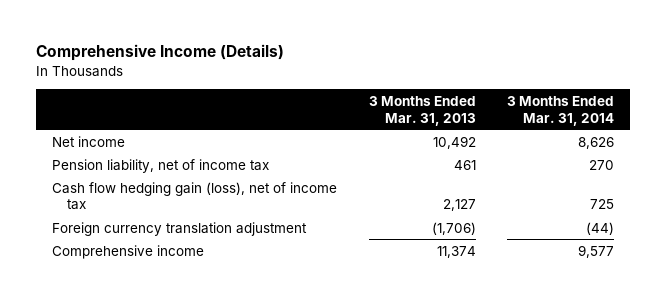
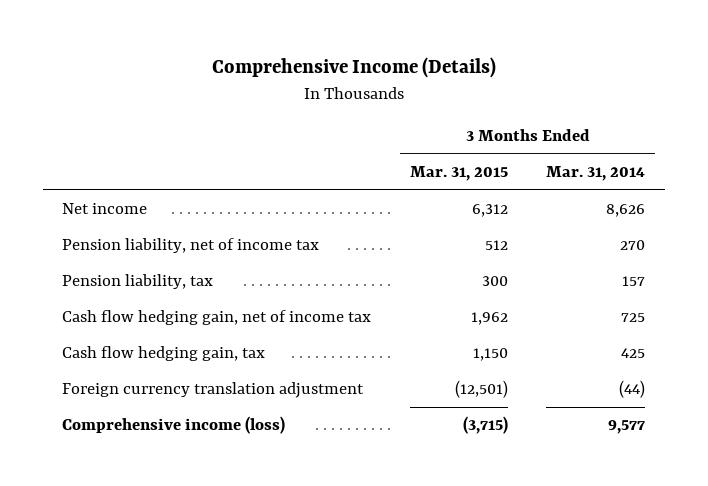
- | 3 Months Ended Mar. 31, 2013 | 3 Months Ended Mar. 31, 2014
+ | 3 Months Ended Mar. 31, 2015 | 3 Months Ended Mar. 31, 2014
- Cash flow hedging gain (loss), net of income tax | 2,127 | 725
+ Pension liability, tax | 300 | 157
+ Cash flow hedging gain, net of income tax | 1,962 | 725
+ Cash flow hedging gain, tax | 1,150 | 425
- Comprehensive income | 11,374 | 9,577
+ Comprehensive income (loss) | (3,715) | 9,577

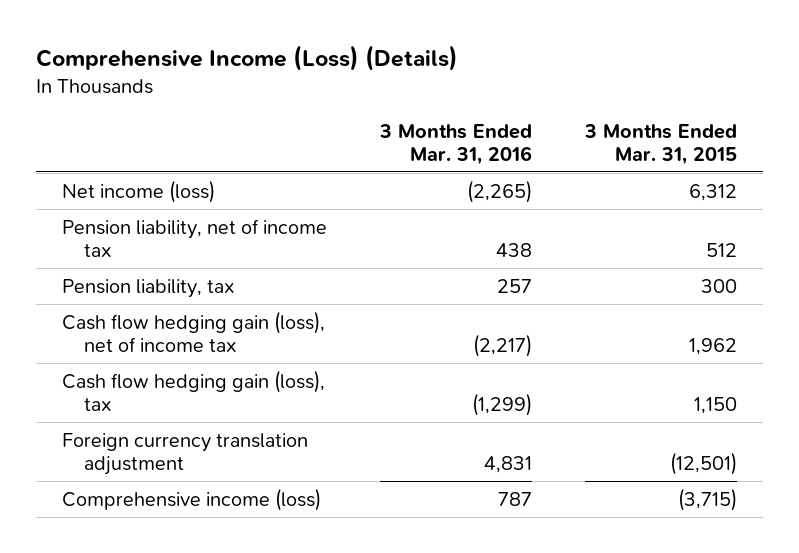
- Comprehensive Income (Details)
+ Comprehensive Income (Loss) (Details)
- | 3 Months Ended Mar. 31, 2015 | 3 Months Ended Mar. 31, 2014
+ | 3 Months Ended Mar. 31, 2016 | 3 Months Ended Mar. 31, 2015
- Net income | 6,312 | 8,626
+ Net income (loss) | (2,265) | 6,312
- Cash flow hedging gain, net of income tax | 1,962 | 725
- Cash flow hedging gain, tax | 1,150 | 425
+ Cash flow hedging gain (loss), net of income tax | (2,217) | 1,962
+ Cash flow hedging gain (loss), tax | (1,299) | 1,150

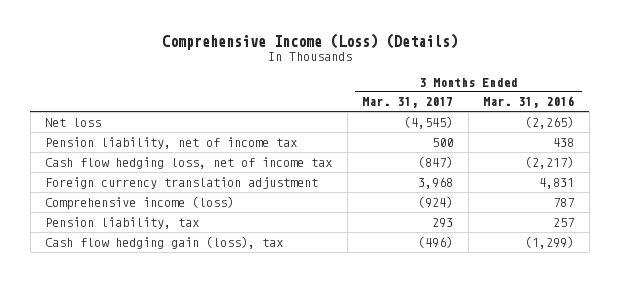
- | 3 Months Ended Mar. 31, 2016 | 3 Months Ended Mar. 31, 2015
+ | 3 Months Ended Mar. 31, 2017 | 3 Months Ended Mar. 31, 2016
- Net income (loss) | (2,265) | 6,312
+ Net loss | (4,545) | (2,265)
- Cash flow hedging gain (loss), net of income tax | (2,217) | 1,962
+ Cash flow hedging loss, net of income tax | (847) | (2,217)
moved down: Pension liability, tax | 293 | 257
moved down: Cash flow hedging gain (loss), tax | (496) | (1,299)

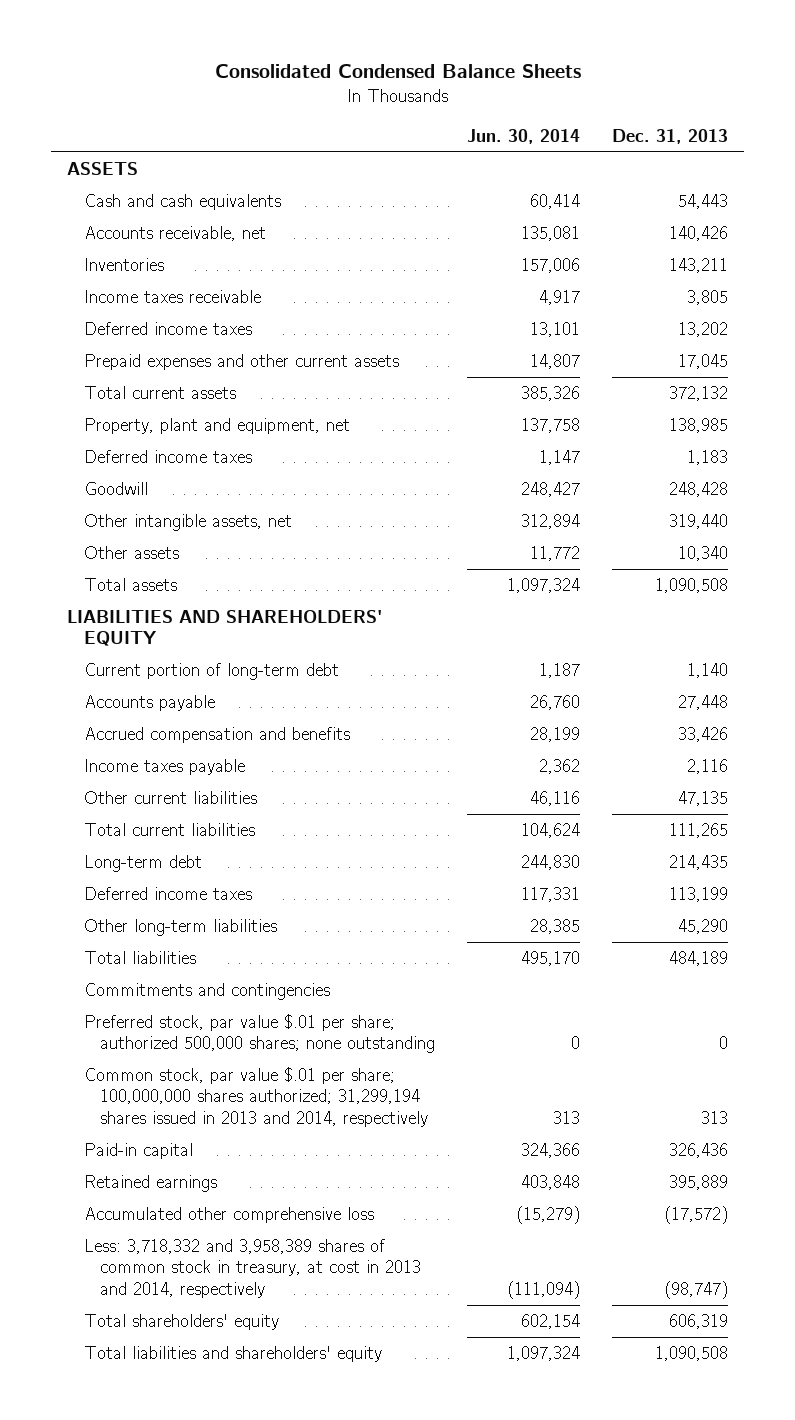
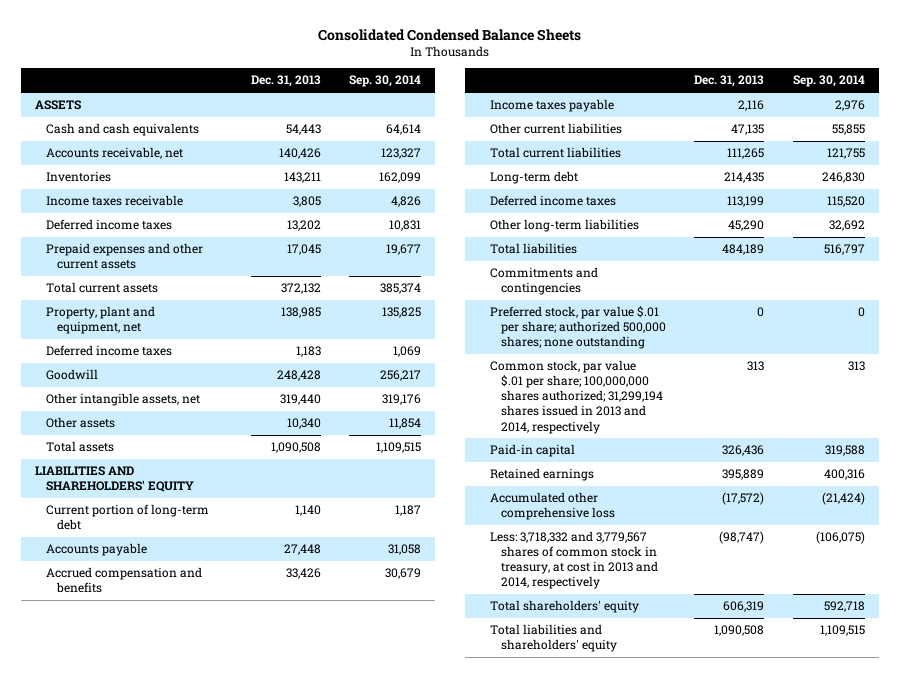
- | Jun. 30, 2014 | Dec. 31, 2013
+ | Dec. 31, 2013 | Sep. 30, 2014
- Less: 3,718,332 and 3,958,389 shares of common stock in treasury, at cost in 2013 and 2014, respectively | (111,094) | (98,747)
+ Less: 3,718,332 and 3,779,567 shares of common stock in treasury, at cost in 2013 and 2014, respectively | (98,747) | (106,075)

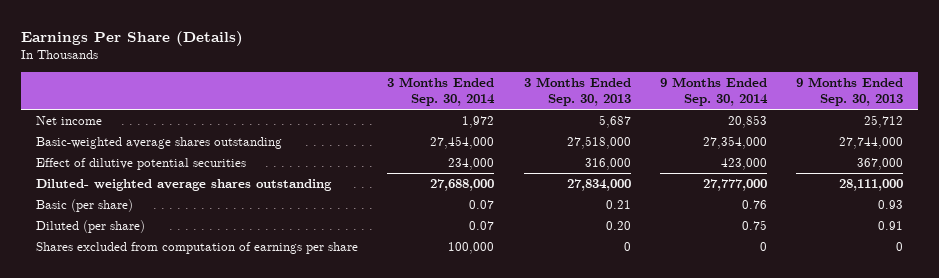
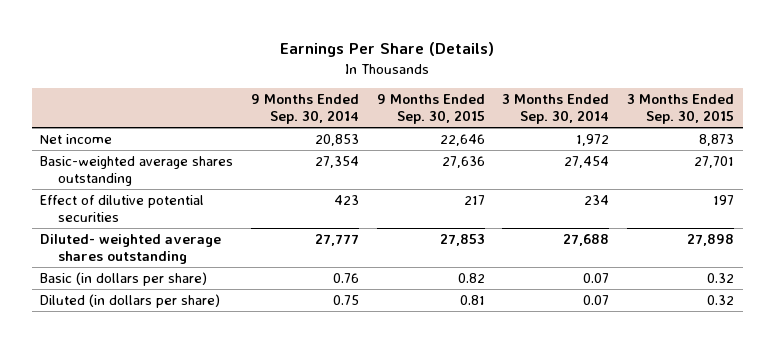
- | 3 Months Ended Sep. 30, 2014 | 3 Months Ended Sep. 30, 2013 | 9 Months Ended Sep. 30, 2014 | 9 Months Ended Sep. 30, 2013
+ | 9 Months Ended Sep. 30, 2014 | 9 Months Ended Sep. 30, 2015 | 3 Months Ended Sep. 30, 2014 | 3 Months Ended Sep. 30, 2015
- Basic-weighted average shares outstanding | 27,454,000 | 27,518,000 | 27,354,000 | 27,744,000
- Effect of dilutive potential securities | 234,000 | 316,000 | 423,000 | 367,000
- Diluted- weighted average shares outstanding | 27,688,000 | 27,834,000 | 27,777,000 | 28,111,000
- Basic (per share) | 0.07 | 0.21 | 0.76 | 0.93
- Diluted (per share) | 0.07 | 0.20 | 0.75 | 0.91
- Shares excluded from computation of earnings per share | 100,000 | 0 | 0 | 0
+ Basic-weighted average shares outstanding | 27,354 | 27,636 | 27,454 | 27,701
+ Effect of dilutive potential securities | 423 | 217 | 234 | 197
+ Diluted- weighted average shares outstanding | 27,777 | 27,853 | 27,688 | 27,898
+ Basic (in dollars per share) | 0.76 | 0.82 | 0.07 | 0.32
+ Diluted (in dollars per share) | 0.75 | 0.81 | 0.07 | 0.32

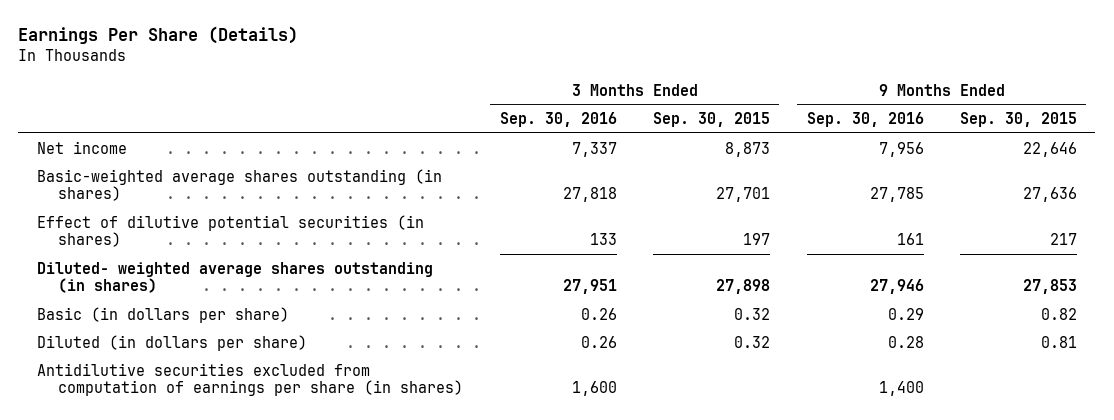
- | 9 Months Ended Sep. 30, 2014 | 9 Months Ended Sep. 30, 2015 | 3 Months Ended Sep. 30, 2014 | 3 Months Ended Sep. 30, 2015
+ | 3 Months Ended Sep. 30, 2016 | 3 Months Ended Sep. 30, 2015 | 9 Months Ended Sep. 30, 2016 | 9 Months Ended Sep. 30, 2015
- Basic-weighted average shares outstanding | 27,354 | 27,636 | 27,454 | 27,701
- Effect of dilutive potential securities | 423 | 217 | 234 | 197
- Diluted- weighted average shares outstanding | 27,777 | 27,853 | 27,688 | 27,898
+ Basic-weighted average shares outstanding (in shares) | 27,818 | 27,701 | 27,785 | 27,636
+ Effect of dilutive potential securities (in shares) | 133 | 197 | 161 | 217
+ Diluted- weighted average shares outstanding (in shares) | 27,951 | 27,898 | 27,946 | 27,853
+ Antidilutive securities excluded from computation of earnings per share (in shares) | 1,600 | | 1,400 |

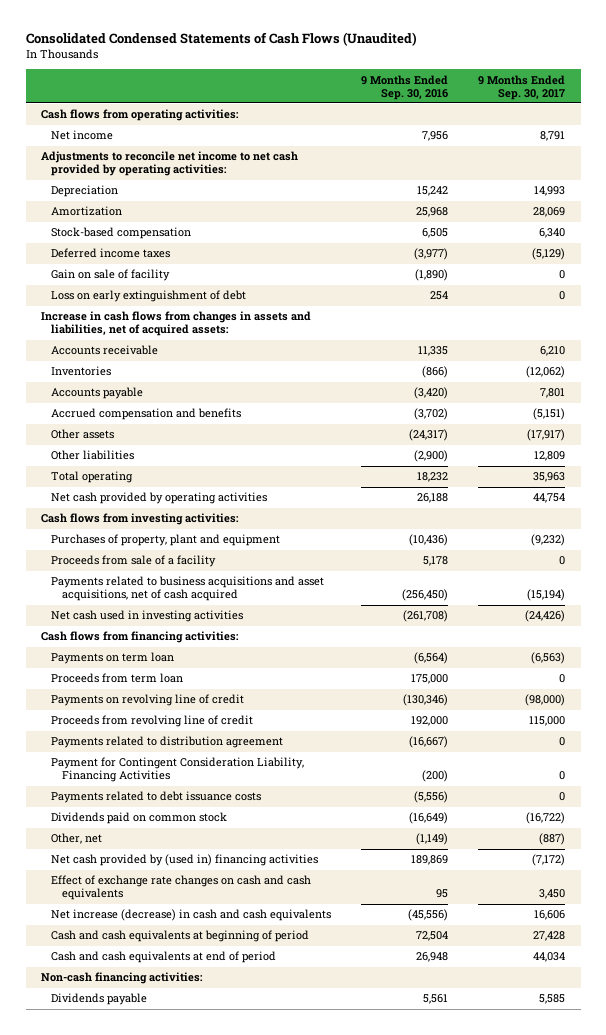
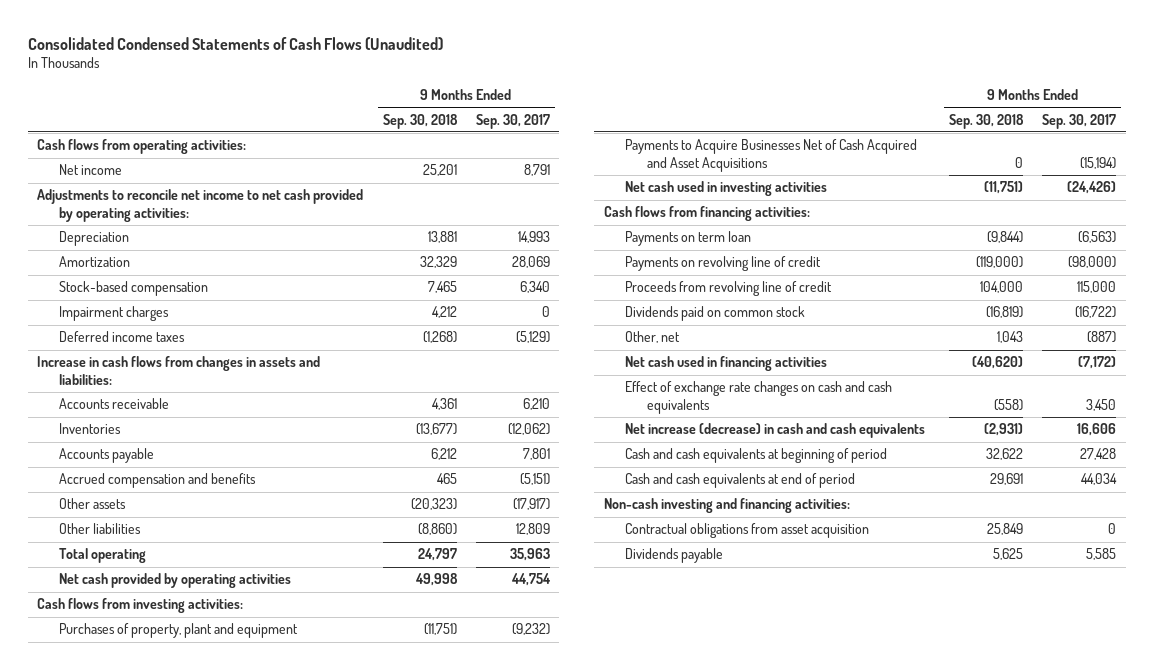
- | 9 Months Ended Sep. 30, 2016 | 9 Months Ended Sep. 30, 2017
+ | 9 Months Ended Sep. 30, 2018 | 9 Months Ended Sep. 30, 2017
+ Impairment charges | 4,212 | 0
- Gain on sale of facility | (1,890) | 0
- Loss on early extinguishment of debt | 254 | 0
- Increase in cash flows from changes in assets and liabilities, net of acquired assets:
+ Increase in cash flows from changes in assets and liabilities:
- Proceeds from sale of a facility | 5,178 | 0
- Payments related to business acquisitions and asset acquisitions, net of cash acquired | (256,450) | (15,194)
+ Payments to Acquire Businesses Net of Cash Acquired and Asset Acquisitions | 0 | (15,194)
- Proceeds from term loan | 175,000 | 0
- Payments related to distribution agreement | (16,667) | 0
- Payment for Contingent Consideration Liability, Financing Activities | (200) | 0
- Payments related to debt issuance costs | (5,556) | 0
- Net cash provided by (used in) financing activities | 189,869 | (7,172)
+ Net cash used in financing activities | (40,620) | (7,172)
- Non-cash financing activities:
+ Non-cash investing and financing activities:
+ Contractual obligations from asset acquisition | 25,849 | 0

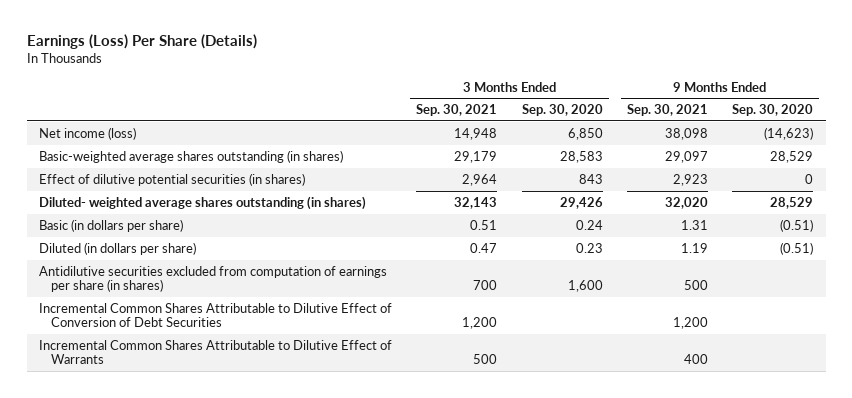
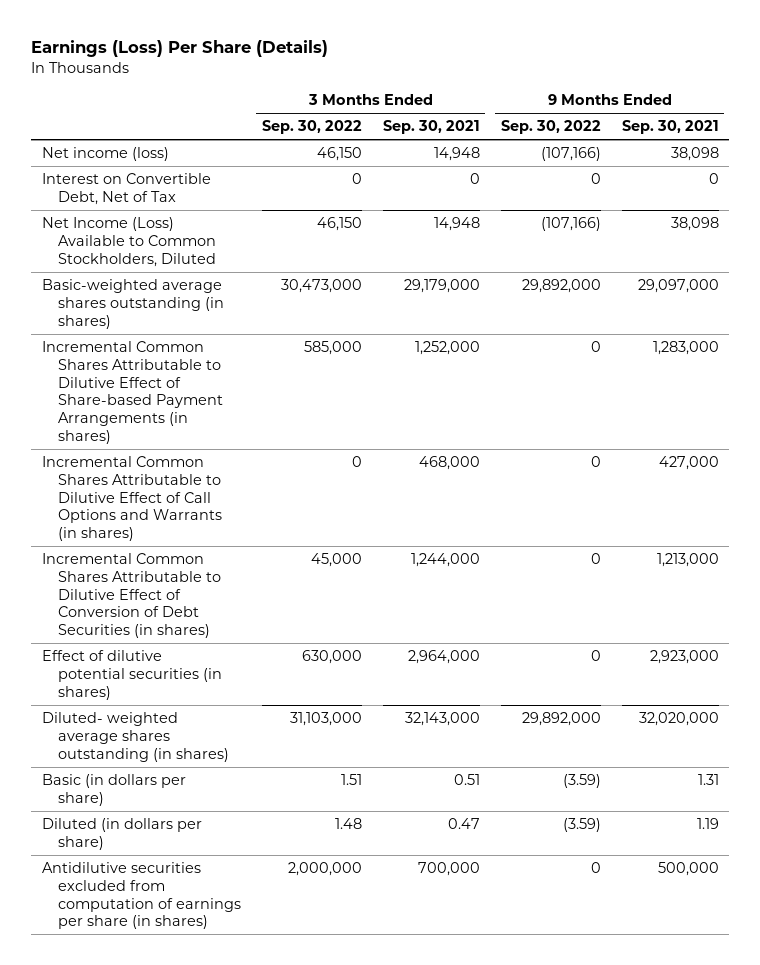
- | 3 Months Ended Sep. 30, 2021 | 3 Months Ended Sep. 30, 2020 | 9 Months Ended Sep. 30, 2021 | 9 Months Ended Sep. 30, 2020
+ | 3 Months Ended Sep. 30, 2022 | 3 Months Ended Sep. 30, 2021 | 9 Months Ended Sep. 30, 2022 | 9 Months Ended Sep. 30, 2021
- Basic-weighted average shares outstanding (in shares) | 29,179 | 28,583 | 29,097 | 28,529
- Effect of dilutive potential securities (in shares) | 2,964 | 843 | 2,923 | 0
- Diluted- weighted average shares outstanding (in shares) | 32,143 | 29,426 | 32,020 | 28,529
+ Interest on Convertible Debt, Net of Tax | 0 | 0 | 0 | 0
+ Net Income (Loss) Available to Common Stockholders, Diluted | 46,150 | 14,948 | (107,166) | 38,098
+ Basic-weighted average shares outstanding (in shares) | 30,473,000 | 29,179,000 | 29,892,000 | 29,097,000
+ Incremental Common Shares Attributable to Dilutive Effect of Share-based Payment Arrangements (in shares) | 585,000 | 1,252,000 | 0 | 1,283,000
+ Incremental Common Shares Attributable to Dilutive Effect of Call Options and Warrants (in shares) | 0 | 468,000 | 0 | 427,000
+ Incremental Common Shares Attributable to Dilutive Effect of Conversion of Debt Securities (in shares) | 45,000 | 1,244,000 | 0 | 1,213,000
+ Effect of dilutive potential securities (in shares) | 630,000 | 2,964,000 | 0 | 2,923,000
+ Diluted- weighted average shares outstanding (in shares) | 31,103,000 | 32,143,000 | 29,892,000 | 32,020,000
- Antidilutive securities excluded from computation of earnings per share (in shares) | 700 | 1,600 | 500 |
- Incremental Common Shares Attributable to Dilutive Effect of Conversion of Debt Securities | 1,200 | | 1,200 |
- Incremental Common Shares Attributable to Dilutive Effect of Warrants | 500 | | 400 |
+ Antidilutive securities excluded from computation of earnings per share (in shares) | 2,000,000 | 700,000 | 0 | 500,000

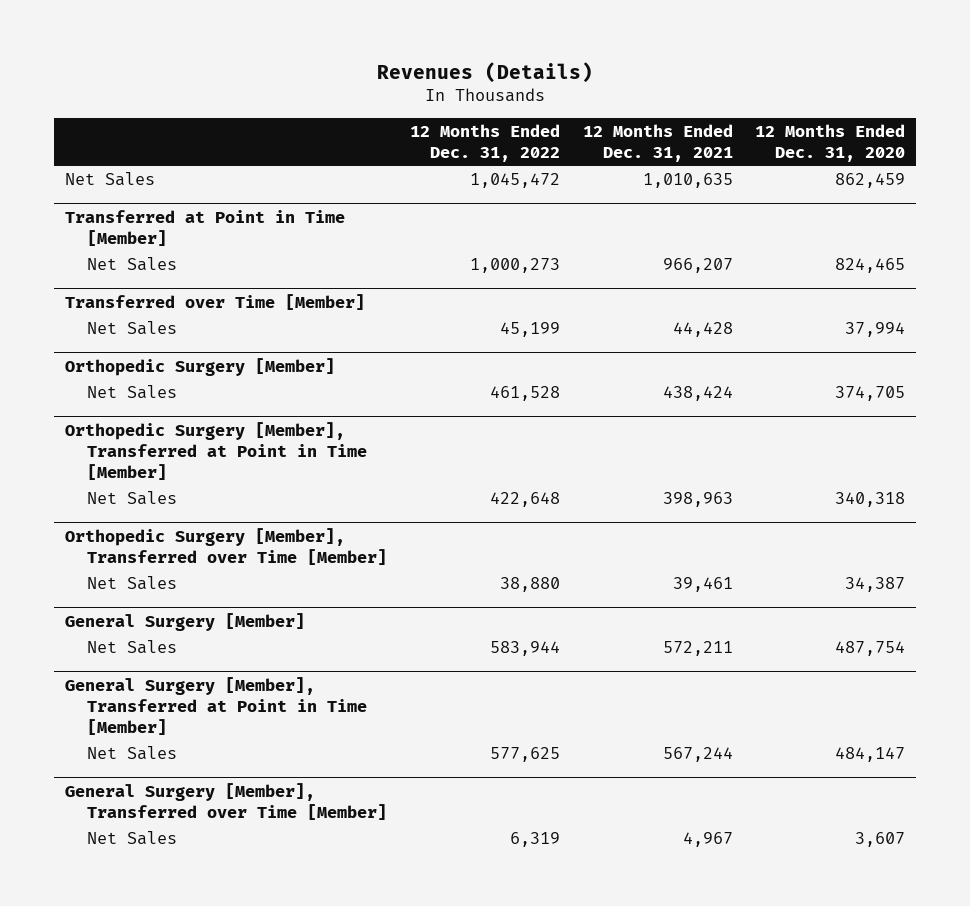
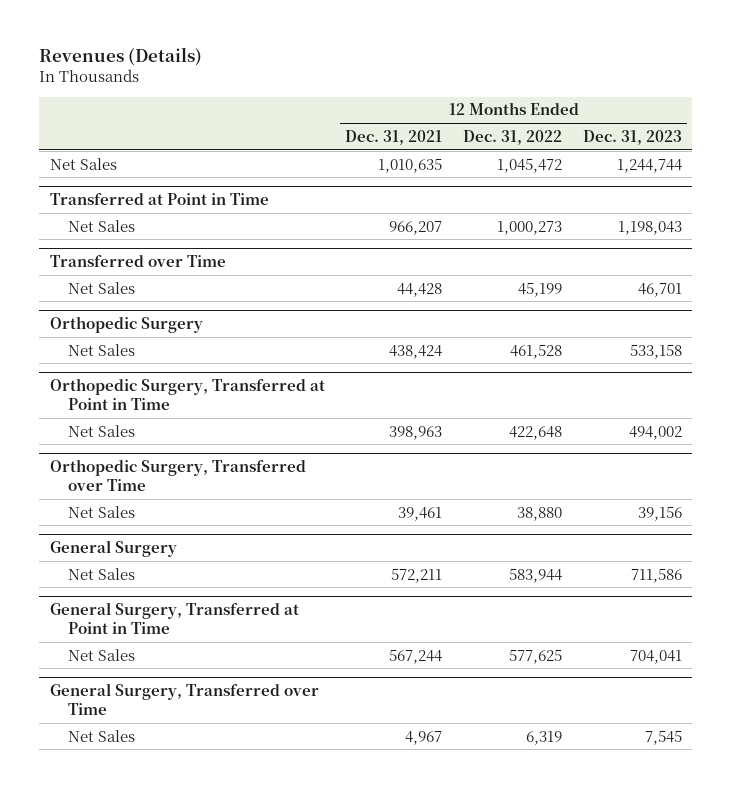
- | 12 Months Ended Dec. 31, 2022 | 12 Months Ended Dec. 31, 2021 | 12 Months Ended Dec. 31, 2020
+ | 12 Months Ended Dec. 31, 2021 | 12 Months Ended Dec. 31, 2022 | 12 Months Ended Dec. 31, 2023
- Transferred at Point in Time [Member]
+ Transferred at Point in Time
- Transferred over Time [Member]
+ Transferred over Time
- Orthopedic Surgery [Member]
+ Orthopedic Surgery
- Orthopedic Surgery [Member], Transferred at Point in Time [Member]
+ Orthopedic Surgery, Transferred at Point in Time
- Orthopedic Surgery [Member], Transferred over Time [Member]
+ Orthopedic Surgery, Transferred over Time
- General Surgery [Member]
+ General Surgery
- General Surgery [Member], Transferred at Point in Time [Member]
+ General Surgery, Transferred at Point in Time
- General Surgery [Member], Transferred over Time [Member]
+ General Surgery, Transferred over Time

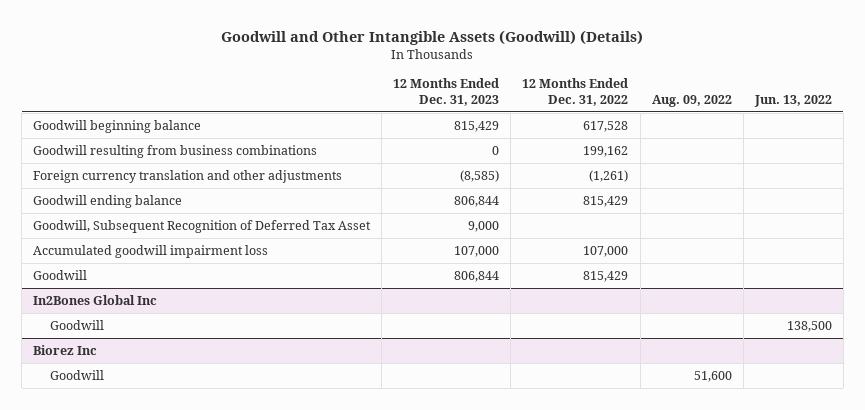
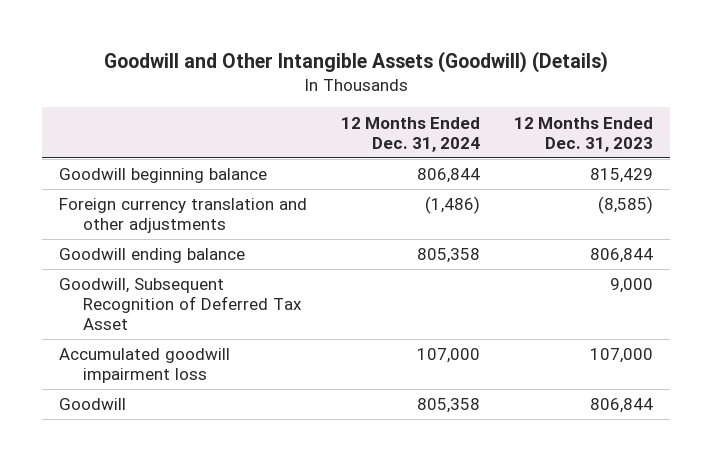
- | 12 Months Ended Dec. 31, 2023 | 12 Months Ended Dec. 31, 2022 | Aug. 09, 2022 | Jun. 13, 2022
+ | 12 Months Ended Dec. 31, 2024 | 12 Months Ended Dec. 31, 2023
- Goodwill resulting from business combinations | 0 | 199,162 | |
- In2Bones Global Inc
- Goodwill | | | | 138,500
- Biorez Inc
- Goodwill | | | 51,600 |

